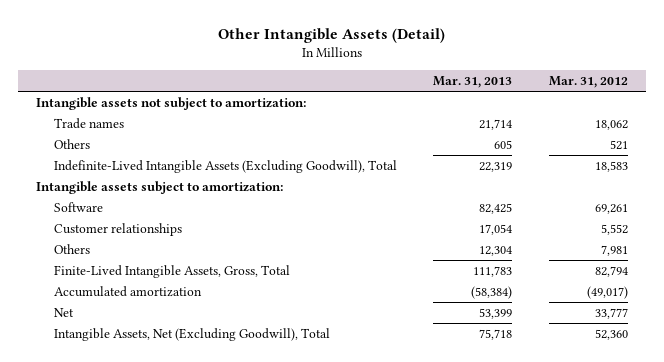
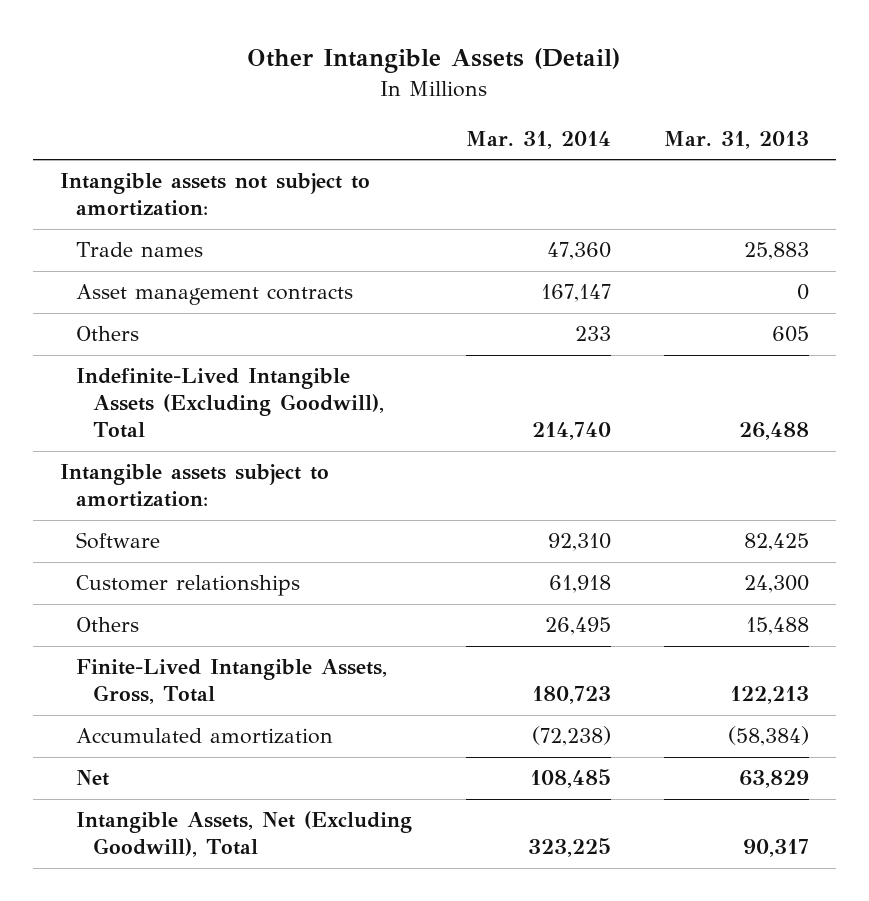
- | Mar. 31, 2013 | Mar. 31, 2012
+ | Mar. 31, 2014 | Mar. 31, 2013
- Trade names | 21,714 | 18,062
+ Trade names | 47,360 | 25,883
+ Asset management contracts | 167,147 | 0
- Indefinite-Lived Intangible Assets (Excluding Goodwill), Total | 22,319 | 18,583
+ Indefinite-Lived Intangible Assets (Excluding Goodwill), Total | 214,740 | 26,488
- Customer relationships | 17,054 | 5,552
- Others | 12,304 | 7,981
- Finite-Lived Intangible Assets, Gross, Total | 111,783 | 82,794
+ Customer relationships | 61,918 | 24,300
+ Others | 26,495 | 15,488
+ Finite-Lived Intangible Assets, Gross, Total | 180,723 | 122,213
- Net | 53,399 | 33,777
- Intangible Assets, Net (Excluding Goodwill), Total | 75,718 | 52,360
+ Net | 108,485 | 63,829
+ Intangible Assets, Net (Excluding Goodwill), Total | 323,225 | 90,317

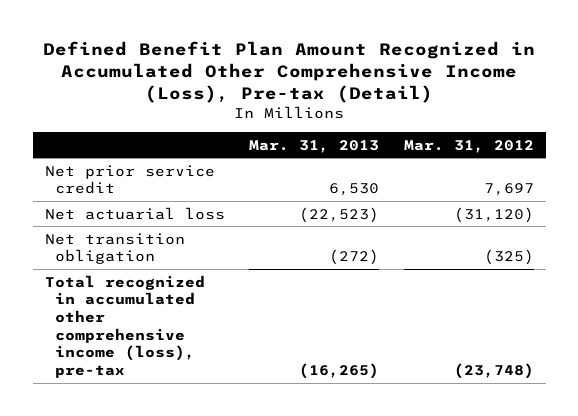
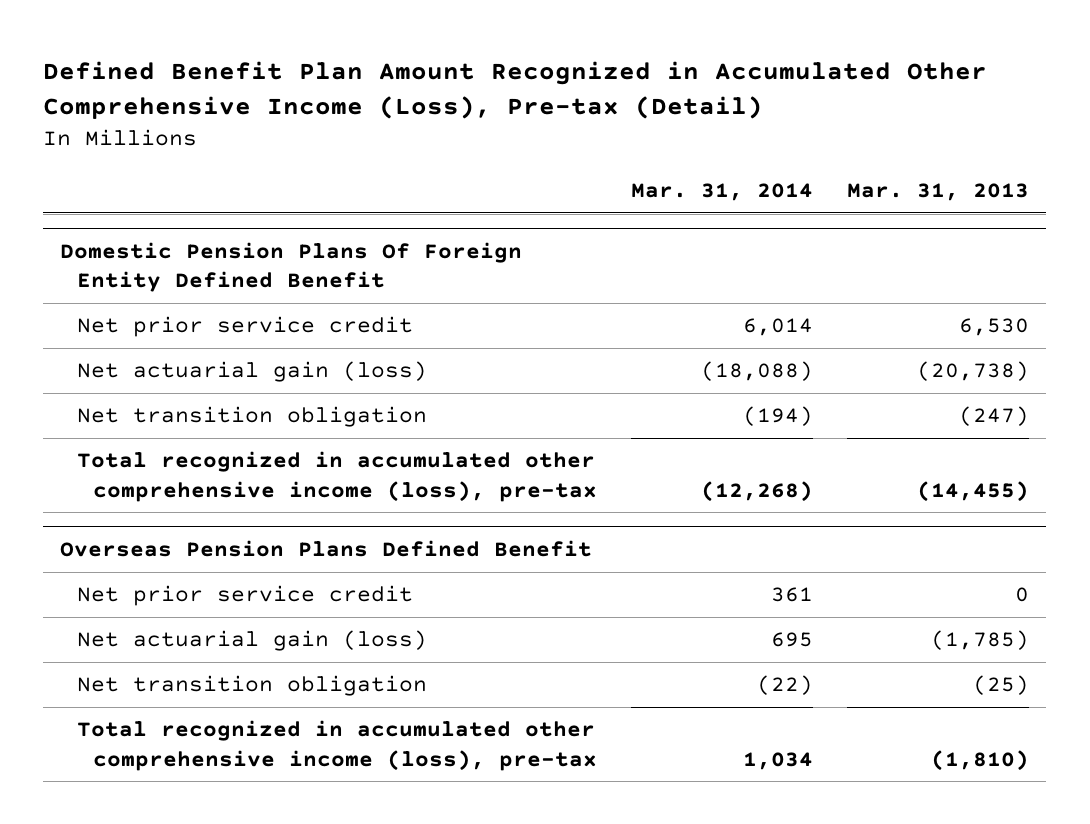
- | Mar. 31, 2013 | Mar. 31, 2012
+ | Mar. 31, 2014 | Mar. 31, 2013
+ Domestic Pension Plans Of Foreign Entity Defined Benefit
- Net actuarial loss | (22,523) | (31,120)
- Net transition obligation | (272) | (325)
- Total recognized in accumulated other comprehensive income (loss), pre-tax | (16,265) | (23,748)
+ Net actuarial gain (loss) | (18,088) | (20,738)
+ Net transition obligation | (194) | (247)
+ Total recognized in accumulated other comprehensive income (loss), pre-tax | (12,268) | (14,455)
+ Overseas Pension Plans Defined Benefit
+ Net prior service credit | 361 | 0
+ Net actuarial gain (loss) | 695 | (1,785)
+ Net transition obligation | (22) | (25)
+ Total recognized in accumulated other comprehensive income (loss), pre-tax | 1,034 | (1,810)

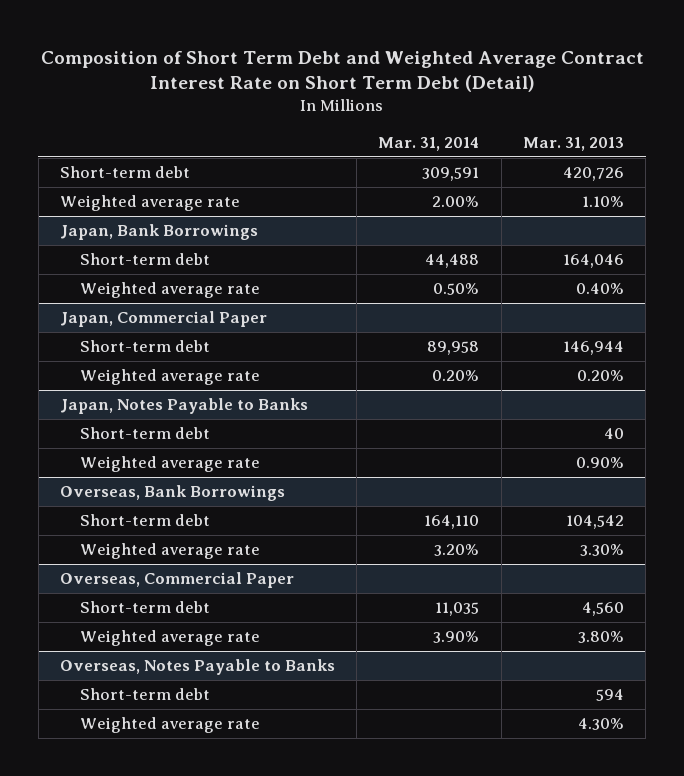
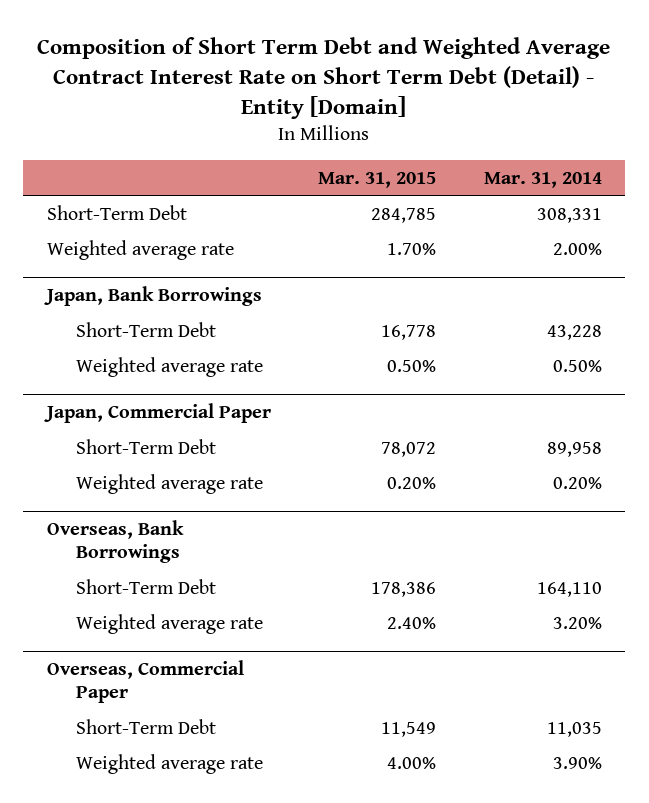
- Composition of Short Term Debt and Weighted Average Contract Interest Rate on Short Term Debt (Detail)
+ Composition of Short Term Debt and Weighted Average Contract Interest Rate on Short Term Debt (Detail) - Entity [Domain]
- | Mar. 31, 2014 | Mar. 31, 2013
+ | Mar. 31, 2015 | Mar. 31, 2014
- Short-term debt | 309,591 | 420,726
+ Short-Term Debt | 284,785 | 308,331
@ Japan, Bank Borrowings
- Short-term debt | 44,488 | 164,046
+ Short-Term Debt | 16,778 | 43,228
@ Japan, Commercial Paper
- Short-term debt | 89,958 | 146,944
+ Short-Term Debt | 78,072 | 89,958
- Japan, Notes Payable to Banks
- Short-term debt | | 40
- Weighted average rate | | 0.90%
@ Overseas, Bank Borrowings
- Short-term debt | 164,110 | 104,542
+ Short-Term Debt | 178,386 | 164,110
@ Overseas, Commercial Paper
- Short-term debt | 11,035 | 4,560
+ Short-Term Debt | 11,549 | 11,035
- Overseas, Notes Payable to Banks
- Short-term debt | | 594
- Weighted average rate | | 4.30%

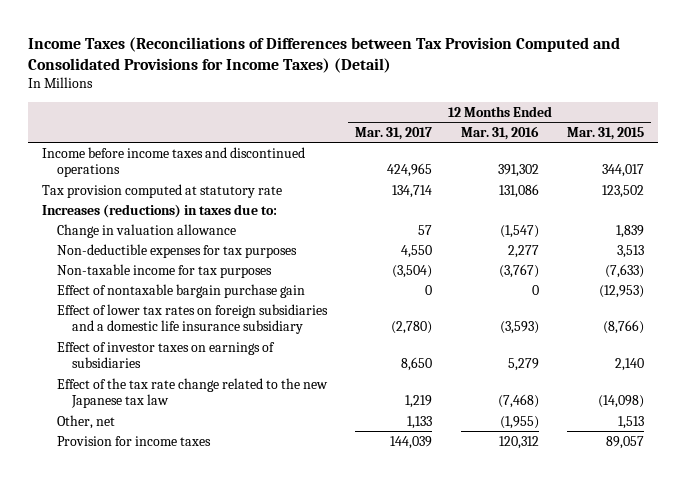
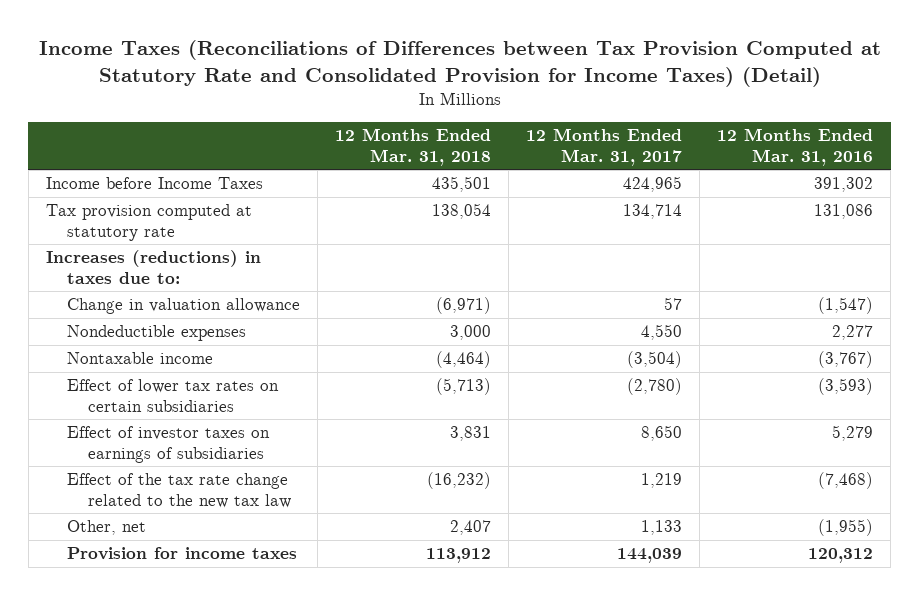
- Income Taxes (Reconciliations of Differences between Tax Provision Computed and Consolidated Provisions for Income Taxes) (Detail)
+ Income Taxes (Reconciliations of Differences between Tax Provision Computed at Statutory Rate and Consolidated Provision for Income Taxes) (Detail)
- | 12 Months Ended Mar. 31, 2017 | 12 Months Ended Mar. 31, 2016 | 12 Months Ended Mar. 31, 2015
+ | 12 Months Ended Mar. 31, 2018 | 12 Months Ended Mar. 31, 2017 | 12 Months Ended Mar. 31, 2016
- Income before income taxes and discontinued operations | 424,965 | 391,302 | 344,017
+ Income before Income Taxes | 435,501 | 424,965 | 391,302
- Non-deductible expenses for tax purposes | 4,550 | 2,277 | 3,513
- Non-taxable income for tax purposes | (3,504) | (3,767) | (7,633)
- Effect of nontaxable bargain purchase gain | 0 | 0 | (12,953)
- Effect of lower tax rates on foreign subsidiaries and a domestic life insurance subsidiary | (2,780) | (3,593) | (8,766)
+ Nondeductible expenses | 3,000 | 4,550 | 2,277
+ Nontaxable income | (4,464) | (3,504) | (3,767)
+ Effect of lower tax rates on certain subsidiaries | (5,713) | (2,780) | (3,593)
- Effect of the tax rate change related to the new Japanese tax law | 1,219 | (7,468) | (14,098)
+ Effect of the tax rate change related to the new tax law | (16,232) | 1,219 | (7,468)

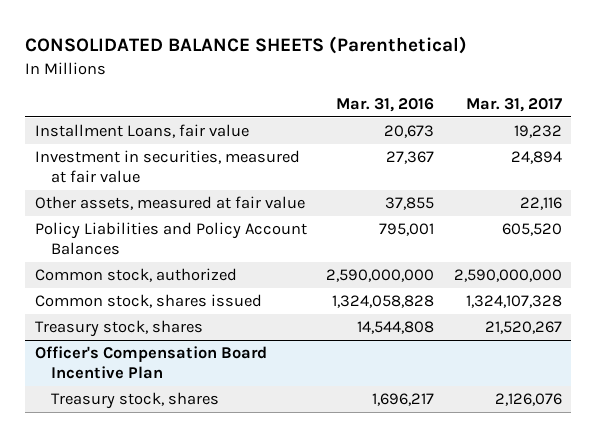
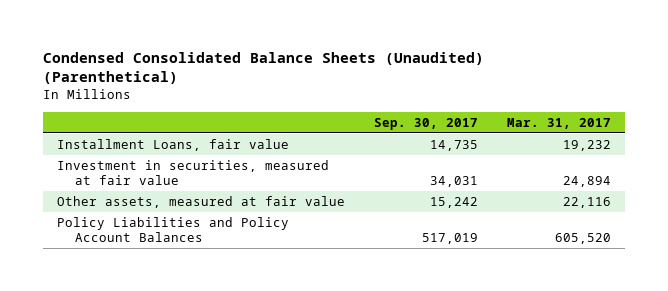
- CONSOLIDATED BALANCE SHEETS (Parenthetical)
+ Condensed Consolidated Balance Sheets (Unaudited) (Parenthetical)
- | Mar. 31, 2016 | Mar. 31, 2017
+ | Sep. 30, 2017 | Mar. 31, 2017
- Common stock, authorized | 2,590,000,000 | 2,590,000,000
- Common stock, shares issued | 1,324,058,828 | 1,324,107,328
- Treasury stock, shares | 14,544,808 | 21,520,267
- Officer's Compensation Board Incentive Plan
- Treasury stock, shares | 1,696,217 | 2,126,076

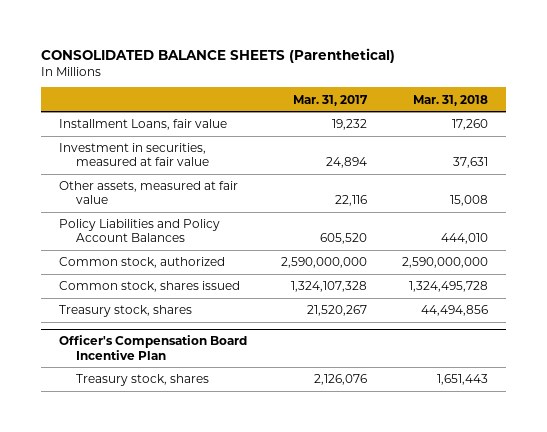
- Condensed Consolidated Balance Sheets (Unaudited) (Parenthetical)
+ CONSOLIDATED BALANCE SHEETS (Parenthetical)
- | Sep. 30, 2017 | Mar. 31, 2017
+ | Mar. 31, 2017 | Mar. 31, 2018
+ Common stock, authorized | 2,590,000,000 | 2,590,000,000
+ Common stock, shares issued | 1,324,107,328 | 1,324,495,728
+ Treasury stock, shares | 21,520,267 | 44,494,856
+ Officer's Compensation Board Incentive Plan
+ Treasury stock, shares | 2,126,076 | 1,651,443

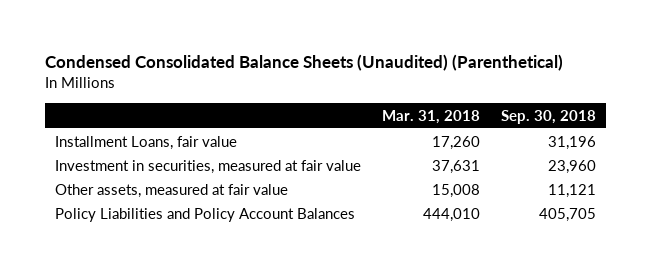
- CONSOLIDATED BALANCE SHEETS (Parenthetical)
+ Condensed Consolidated Balance Sheets (Unaudited) (Parenthetical)
- | Mar. 31, 2017 | Mar. 31, 2018
+ | Mar. 31, 2018 | Sep. 30, 2018
- Common stock, authorized | 2,590,000,000 | 2,590,000,000
- Common stock, shares issued | 1,324,107,328 | 1,324,495,728
- Treasury stock, shares | 21,520,267 | 44,494,856
- Officer's Compensation Board Incentive Plan
- Treasury stock, shares | 2,126,076 | 1,651,443

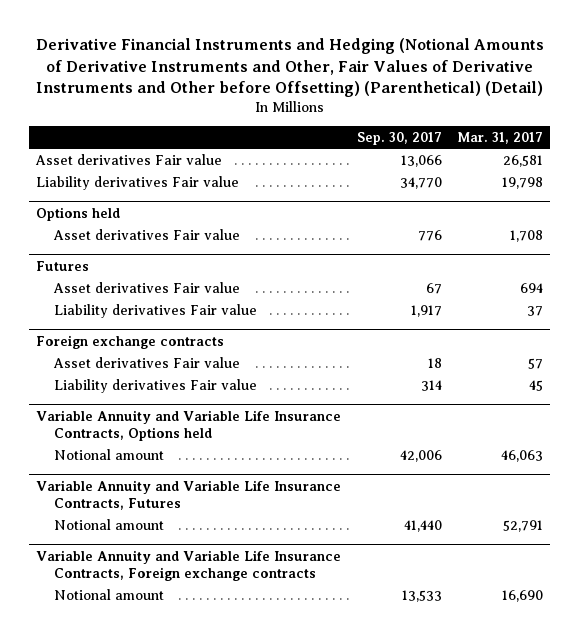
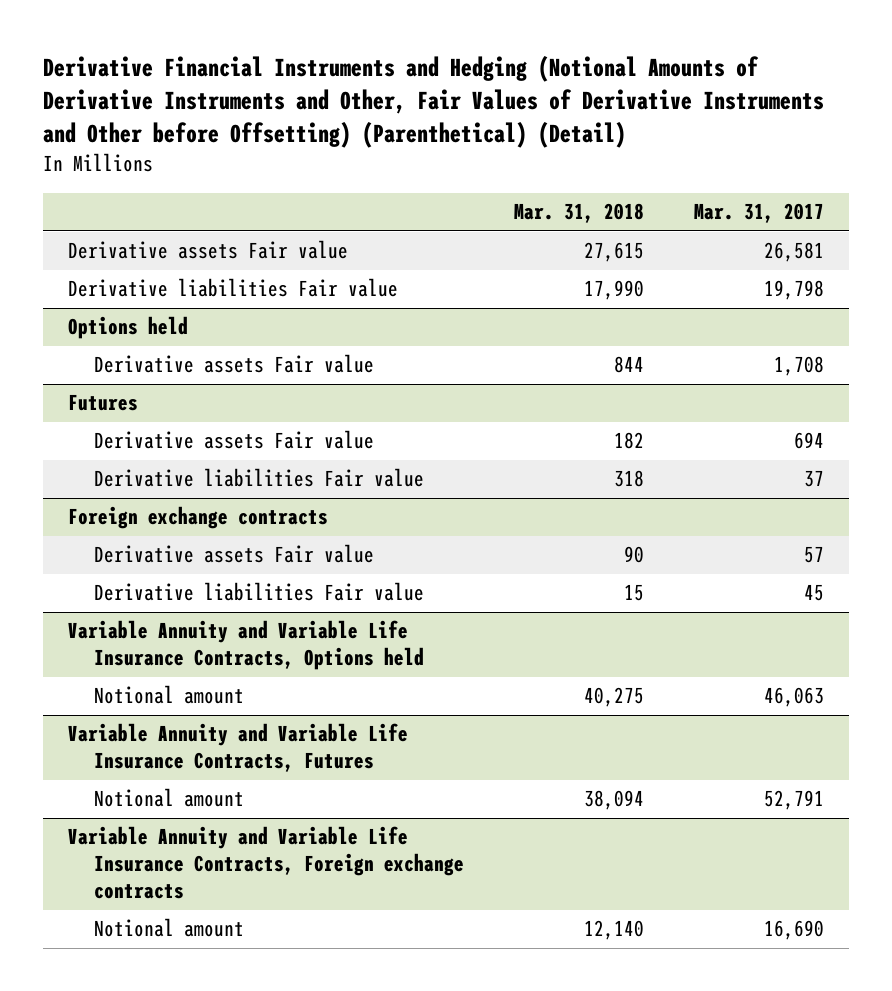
- | Sep. 30, 2017 | Mar. 31, 2017
+ | Mar. 31, 2018 | Mar. 31, 2017
- Asset derivatives Fair value | 13,066 | 26,581
- Liability derivatives Fair value | 34,770 | 19,798
+ Derivative assets Fair value | 27,615 | 26,581
+ Derivative liabilities Fair value | 17,990 | 19,798
@ Options held
- Asset derivatives Fair value | 776 | 1,708
+ Derivative assets Fair value | 844 | 1,708
@ Futures
- Asset derivatives Fair value | 67 | 694
- Liability derivatives Fair value | 1,917 | 37
+ Derivative assets Fair value | 182 | 694
+ Derivative liabilities Fair value | 318 | 37
@ Foreign exchange contracts
- Asset derivatives Fair value | 18 | 57
- Liability derivatives Fair value | 314 | 45
+ Derivative assets Fair value | 90 | 57
+ Derivative liabilities Fair value | 15 | 45

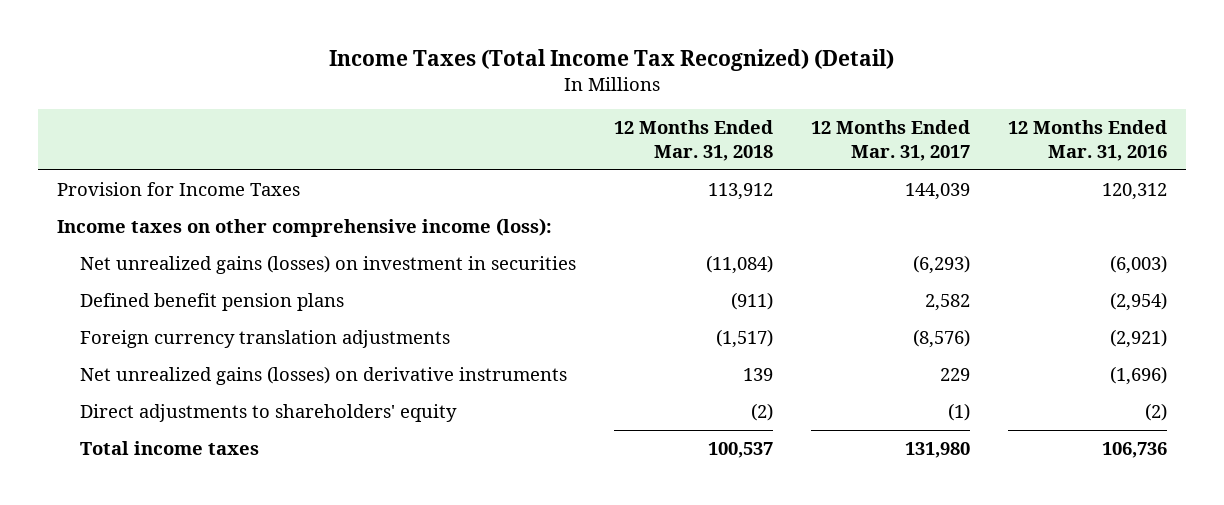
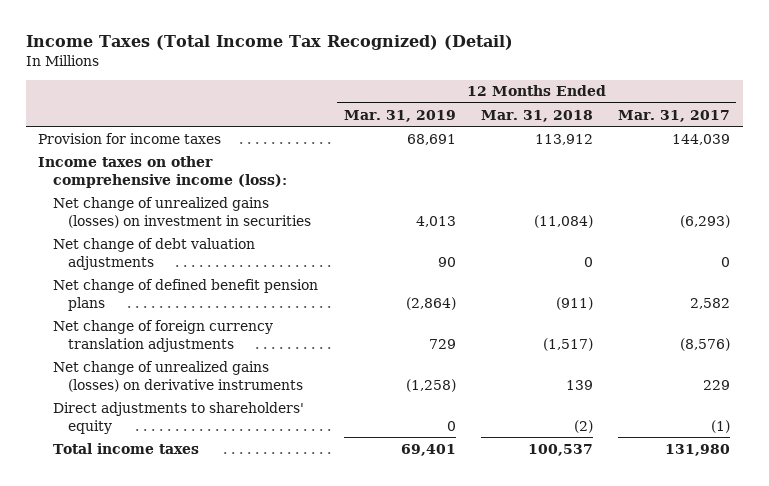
- | 12 Months Ended Mar. 31, 2018 | 12 Months Ended Mar. 31, 2017 | 12 Months Ended Mar. 31, 2016
+ | 12 Months Ended Mar. 31, 2019 | 12 Months Ended Mar. 31, 2018 | 12 Months Ended Mar. 31, 2017
- Provision for Income Taxes | 113,912 | 144,039 | 120,312
+ Provision for income taxes | 68,691 | 113,912 | 144,039
- Net unrealized gains (losses) on investment in securities | (11,084) | (6,293) | (6,003)
- Defined benefit pension plans | (911) | 2,582 | (2,954)
- Foreign currency translation adjustments | (1,517) | (8,576) | (2,921)
- Net unrealized gains (losses) on derivative instruments | 139 | 229 | (1,696)
+ Net change of unrealized gains (losses) on investment in securities | 4,013 | (11,084) | (6,293)
+ Net change of debt valuation adjustments | 90 | 0 | 0
+ Net change of defined benefit pension plans | (2,864) | (911) | 2,582
+ Net change of foreign currency translation adjustments | 729 | (1,517) | (8,576)
+ Net change of unrealized gains (losses) on derivative instruments | (1,258) | 139 | 229

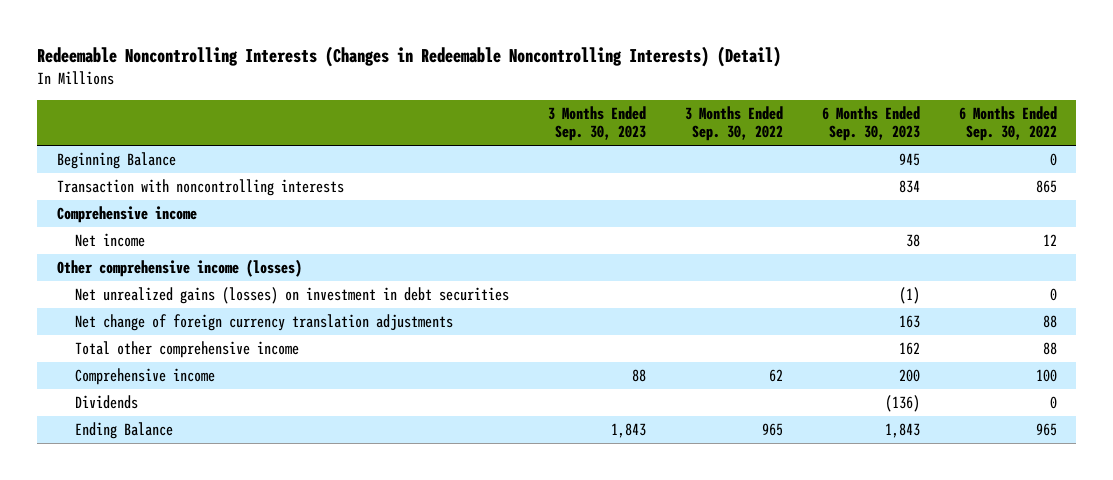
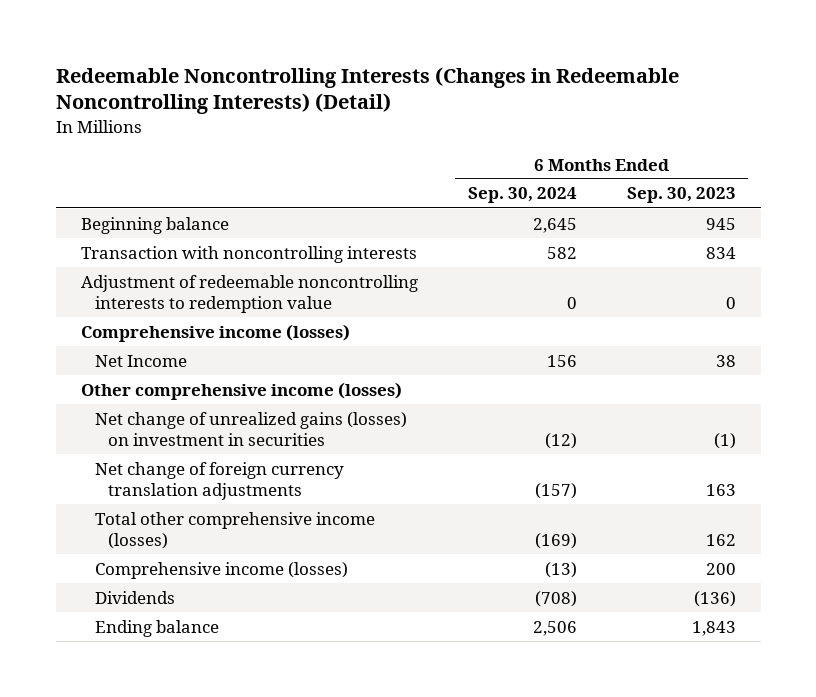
- | 3 Months Ended Sep. 30, 2023 | 3 Months Ended Sep. 30, 2022 | 6 Months Ended Sep. 30, 2023 | 6 Months Ended Sep. 30, 2022
+ | 6 Months Ended Sep. 30, 2024 | 6 Months Ended Sep. 30, 2023
- Beginning Balance | | | 945 | 0
+ Beginning balance | 2,645 | 945
- Comprehensive income
- Net income | | | 38 | 12
+ Adjustment of redeemable noncontrolling interests to redemption value | 0 | 0
+ Comprehensive income (losses)
+ Net Income | 156 | 38
- Net unrealized gains (losses) on investment in debt securities | | | (1) | 0
+ Net change of unrealized gains (losses) on investment in securities | (12) | (1)
- Total other comprehensive income | | | 162 | 88
- Comprehensive income | 88 | 62 | 200 | 100
+ Total other comprehensive income (losses) | (169) | 162
+ Comprehensive income (losses) | (13) | 200
- Ending Balance | 1,843 | 965 | 1,843 | 965
+ Ending balance | 2,506 | 1,843

